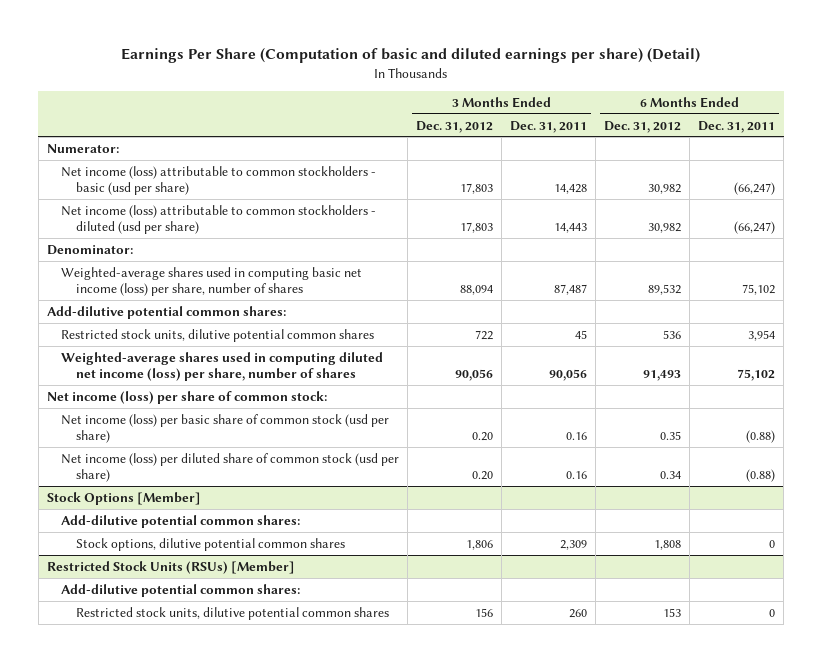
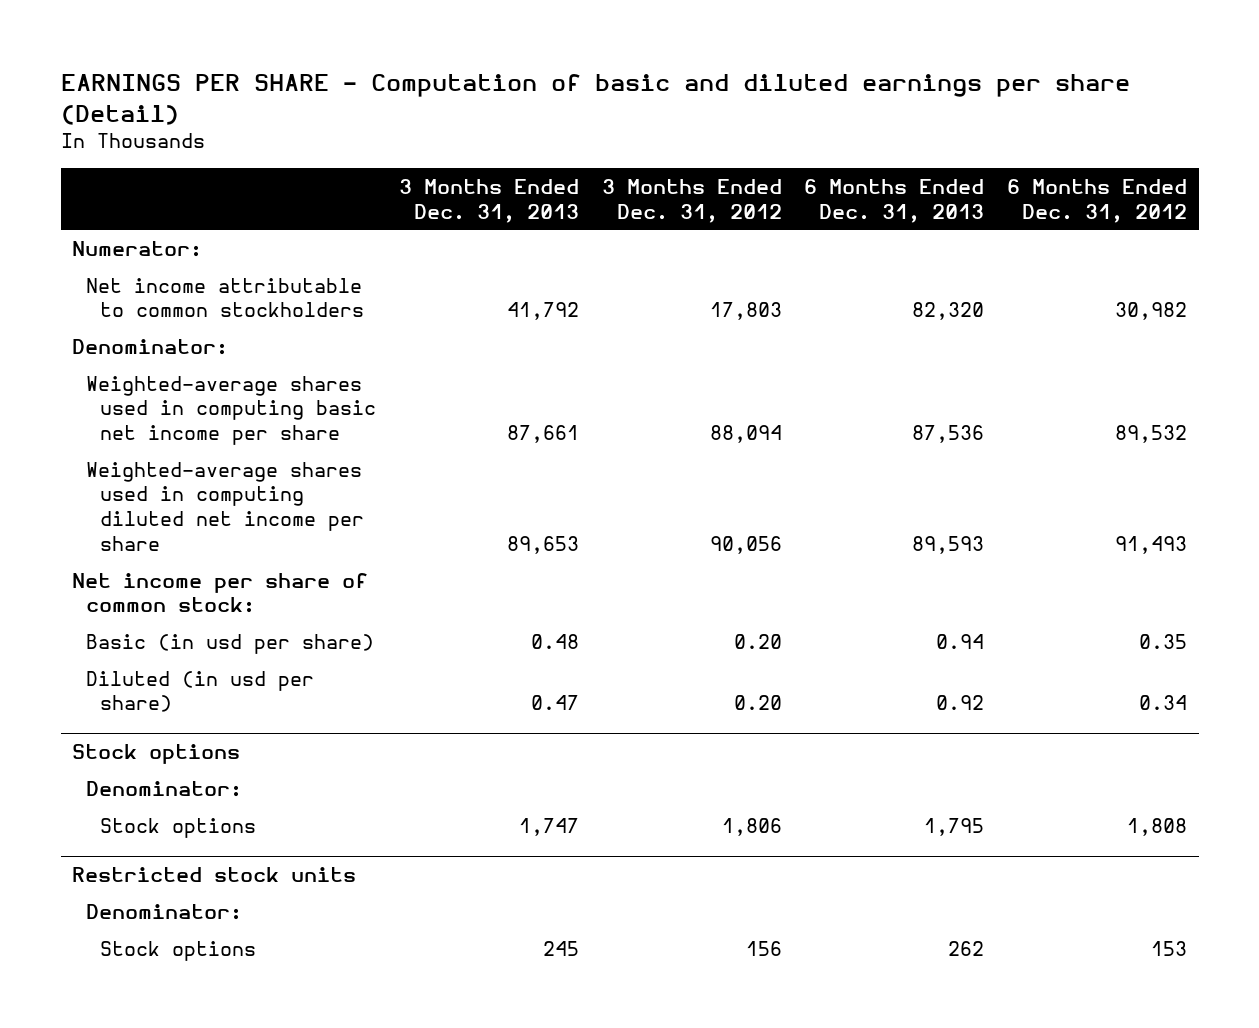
- Earnings Per Share (Computation of basic and diluted earnings per share) (Detail)
+ EARNINGS PER SHARE - Computation of basic and diluted earnings per share (Detail)
- | 3 Months Ended Dec. 31, 2012 | 3 Months Ended Dec. 31, 2011 | 6 Months Ended Dec. 31, 2012 | 6 Months Ended Dec. 31, 2011
+ | 3 Months Ended Dec. 31, 2013 | 3 Months Ended Dec. 31, 2012 | 6 Months Ended Dec. 31, 2013 | 6 Months Ended Dec. 31, 2012
- Net income (loss) attributable to common stockholders - basic (usd per share) | 17,803 | 14,428 | 30,982 | (66,247)
- Net income (loss) attributable to common stockholders - diluted (usd per share) | 17,803 | 14,443 | 30,982 | (66,247)
+ Net income attributable to common stockholders | 41,792 | 17,803 | 82,320 | 30,982
- Weighted-average shares used in computing basic net income (loss) per share, number of shares | 88,094 | 87,487 | 89,532 | 75,102
- Add-dilutive potential common shares:
- Restricted stock units, dilutive potential common shares | 722 | 45 | 536 | 3,954
- Weighted-average shares used in computing diluted net income (loss) per share, number of shares | 90,056 | 90,056 | 91,493 | 75,102
- Net income (loss) per share of common stock:
- Net income (loss) per basic share of common stock (usd per share) | 0.20 | 0.16 | 0.35 | (0.88)
- Net income (loss) per diluted share of common stock (usd per share) | 0.20 | 0.16 | 0.34 | (0.88)
- Stock Options [Member]
- Add-dilutive potential common shares:
- Stock options, dilutive potential common shares | 1,806 | 2,309 | 1,808 | 0
- Restricted Stock Units (RSUs) [Member]
- Add-dilutive potential common shares:
- Restricted stock units, dilutive potential common shares | 156 | 260 | 153 | 0
+ Weighted-average shares used in computing basic net income per share | 87,661 | 88,094 | 87,536 | 89,532
+ Weighted-average shares used in computing diluted net income per share | 89,653 | 90,056 | 89,593 | 91,493
+ Net income per share of common stock:
+ Basic (in usd per share) | 0.48 | 0.20 | 0.94 | 0.35
+ Diluted (in usd per share) | 0.47 | 0.20 | 0.92 | 0.34
+ Stock options
+ Denominator:
+ Stock options | 1,747 | 1,806 | 1,795 | 1,808
+ Restricted stock units
+ Denominator:
+ Stock options | 245 | 156 | 262 | 153

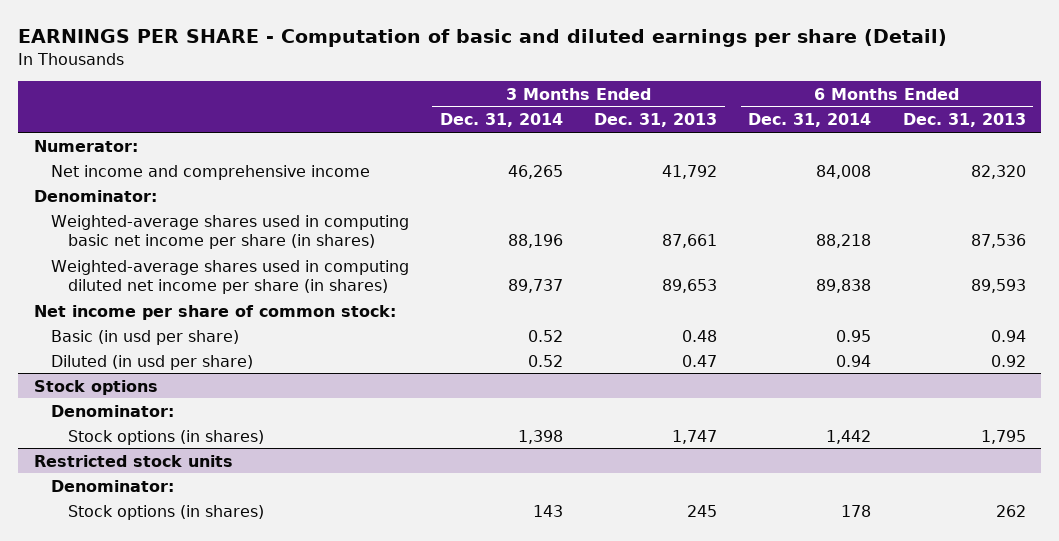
- | 3 Months Ended Dec. 31, 2013 | 3 Months Ended Dec. 31, 2012 | 6 Months Ended Dec. 31, 2013 | 6 Months Ended Dec. 31, 2012
+ | 3 Months Ended Dec. 31, 2014 | 3 Months Ended Dec. 31, 2013 | 6 Months Ended Dec. 31, 2014 | 6 Months Ended Dec. 31, 2013
- Net income attributable to common stockholders | 41,792 | 17,803 | 82,320 | 30,982
+ Net income and comprehensive income | 46,265 | 41,792 | 84,008 | 82,320
- Weighted-average shares used in computing basic net income per share | 87,661 | 88,094 | 87,536 | 89,532
- Weighted-average shares used in computing diluted net income per share | 89,653 | 90,056 | 89,593 | 91,493
+ Weighted-average shares used in computing basic net income per share (in shares) | 88,196 | 87,661 | 88,218 | 87,536
+ Weighted-average shares used in computing diluted net income per share (in shares) | 89,737 | 89,653 | 89,838 | 89,593
@ Stock options
- Stock options | 1,747 | 1,806 | 1,795 | 1,808
+ Stock options (in shares) | 1,398 | 1,747 | 1,442 | 1,795
@ Restricted stock units
- Stock options | 245 | 156 | 262 | 153
+ Stock options (in shares) | 143 | 245 | 178 | 262

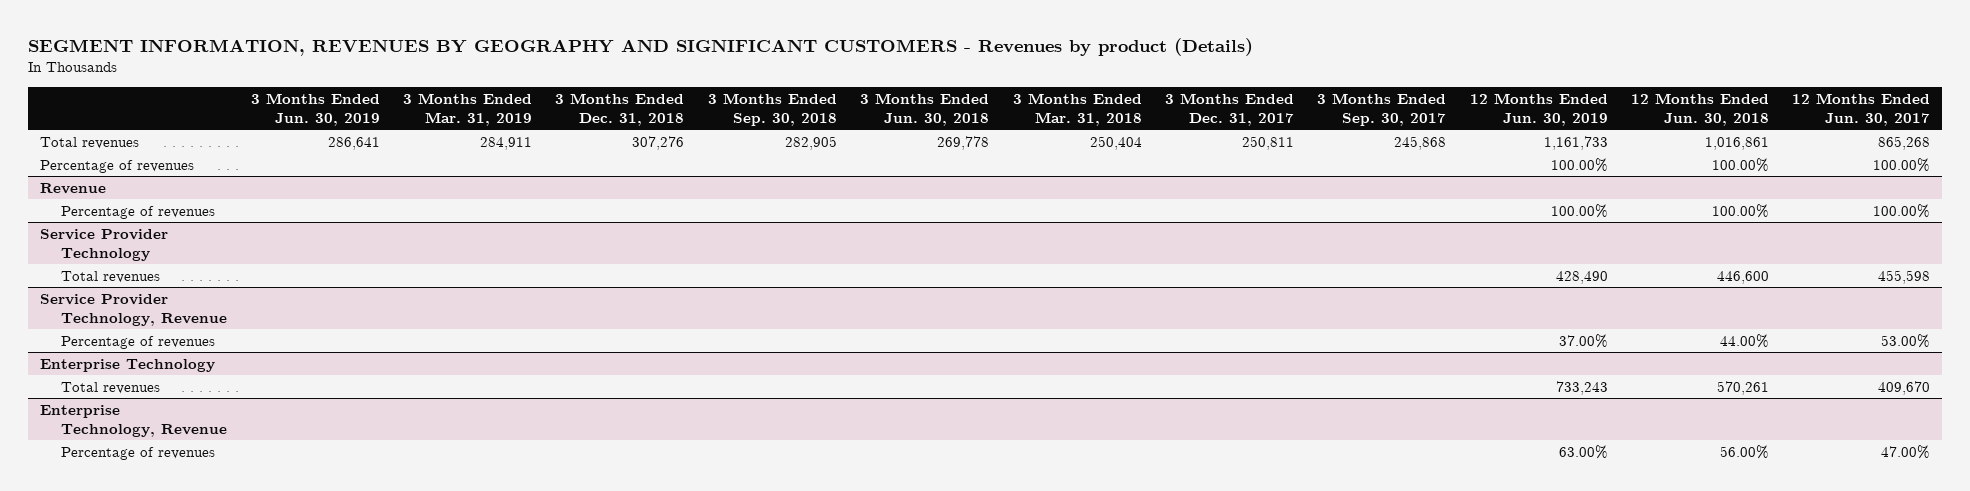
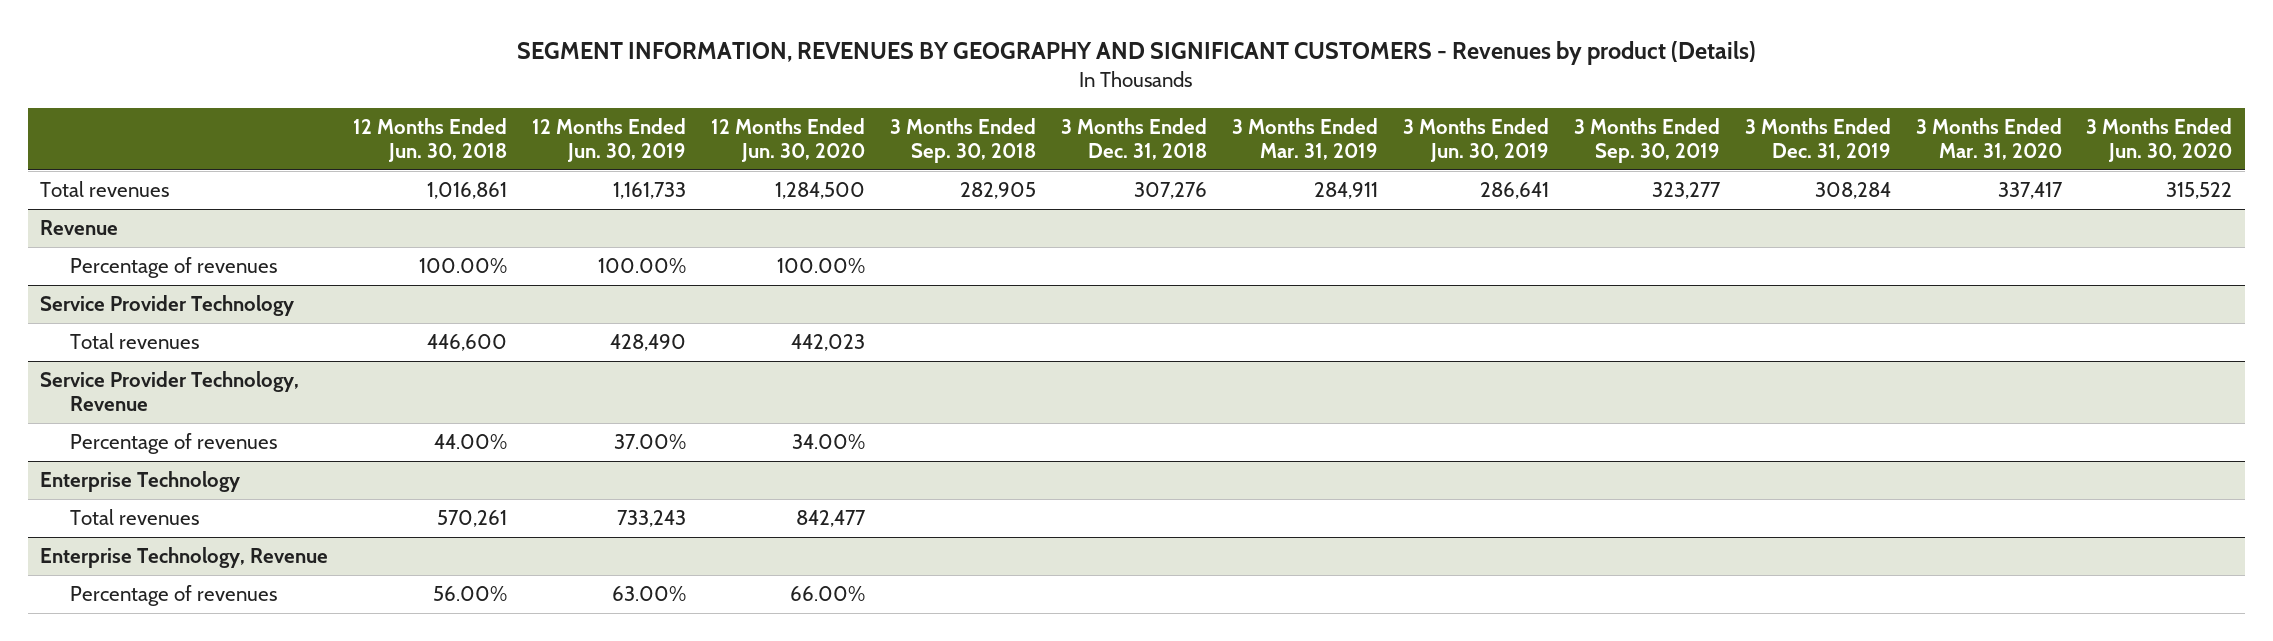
- | 3 Months Ended Jun. 30, 2019 | 3 Months Ended Mar. 31, 2019 | 3 Months Ended Dec. 31, 2018 | 3 Months Ended Sep. 30, 2018 | 3 Months Ended Jun. 30, 2018 | 3 Months Ended Mar. 31, 2018 | 3 Months Ended Dec. 31, 2017 | 3 Months Ended Sep. 30, 2017 | 12 Months Ended Jun. 30, 2019 | 12 Months Ended Jun. 30, 2018 | 12 Months Ended Jun. 30, 2017
+ | 12 Months Ended Jun. 30, 2018 | 12 Months Ended Jun. 30, 2019 | 12 Months Ended Jun. 30, 2020 | 3 Months Ended Sep. 30, 2018 | 3 Months Ended Dec. 31, 2018 | 3 Months Ended Mar. 31, 2019 | 3 Months Ended Jun. 30, 2019 | 3 Months Ended Sep. 30, 2019 | 3 Months Ended Dec. 31, 2019 | 3 Months Ended Mar. 31, 2020 | 3 Months Ended Jun. 30, 2020
- Percentage of revenues | | | | | | | | | 100.00% | 100.00% | 100.00%

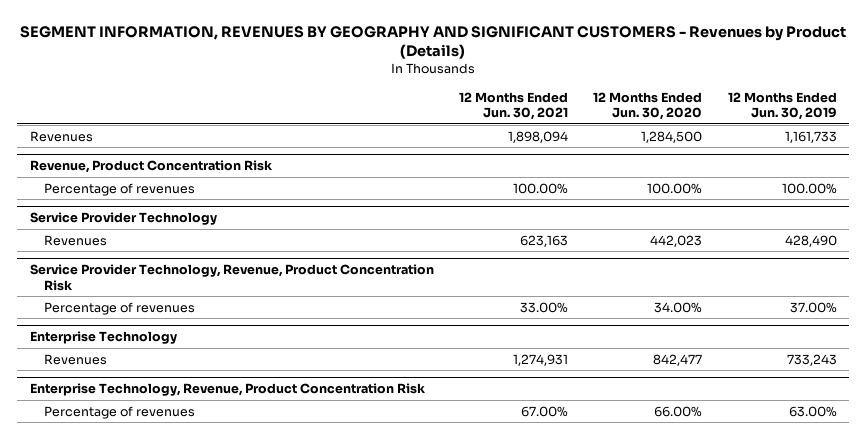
- SEGMENT INFORMATION, REVENUES BY GEOGRAPHY AND SIGNIFICANT CUSTOMERS - Revenues by product (Details)
+ SEGMENT INFORMATION, REVENUES BY GEOGRAPHY AND SIGNIFICANT CUSTOMERS - Revenues by Product (Details)
- | 12 Months Ended Jun. 30, 2018 | 12 Months Ended Jun. 30, 2019 | 12 Months Ended Jun. 30, 2020 | 3 Months Ended Sep. 30, 2018 | 3 Months Ended Dec. 31, 2018 | 3 Months Ended Mar. 31, 2019 | 3 Months Ended Jun. 30, 2019 | 3 Months Ended Sep. 30, 2019 | 3 Months Ended Dec. 31, 2019 | 3 Months Ended Mar. 31, 2020 | 3 Months Ended Jun. 30, 2020
+ | 12 Months Ended Jun. 30, 2021 | 12 Months Ended Jun. 30, 2020 | 12 Months Ended Jun. 30, 2019
- Total revenues | 1,016,861 | 1,161,733 | 1,284,500 | 282,905 | 307,276 | 284,911 | 286,641 | 323,277 | 308,284 | 337,417 | 315,522
- Revenue
+ Revenues | 1,898,094 | 1,284,500 | 1,161,733
+ Revenue, Product Concentration Risk
@ Service Provider Technology
- Total revenues | 446,600 | 428,490 | 442,023 | | | | | | | |
- Service Provider Technology, Revenue
@ Service Provider Technology
+ Revenues | 623,163 | 442,023 | 428,490
+ Service Provider Technology, Revenue, Product Concentration Risk
@ Enterprise Technology
- Total revenues | 570,261 | 733,243 | 842,477 | | | | | | | |
- Enterprise Technology, Revenue
@ Enterprise Technology
+ Revenues | 1,274,931 | 842,477 | 733,243
+ Enterprise Technology, Revenue, Product Concentration Risk

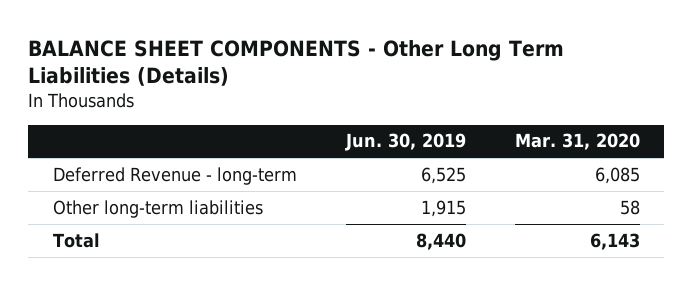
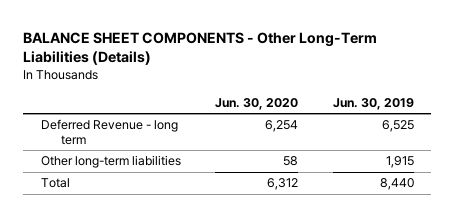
- BALANCE SHEET COMPONENTS - Other Long Term Liabilities (Details)
+ BALANCE SHEET COMPONENTS - Other Long-Term Liabilities (Details)
- | Jun. 30, 2019 | Mar. 31, 2020
+ | Jun. 30, 2020 | Jun. 30, 2019
- Deferred Revenue - long-term | 6,525 | 6,085
+ Deferred Revenue - long term | 6,254 | 6,525

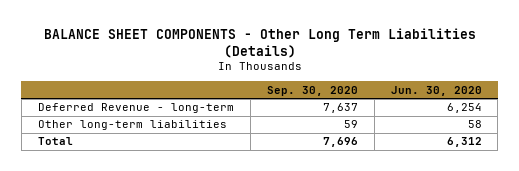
- BALANCE SHEET COMPONENTS - Other Long-Term Liabilities (Details)
+ BALANCE SHEET COMPONENTS - Other Long Term Liabilities (Details)
- | Jun. 30, 2020 | Jun. 30, 2019
+ | Sep. 30, 2020 | Jun. 30, 2020
- Deferred Revenue - long term | 6,254 | 6,525
+ Deferred Revenue - long-term | 7,637 | 6,254

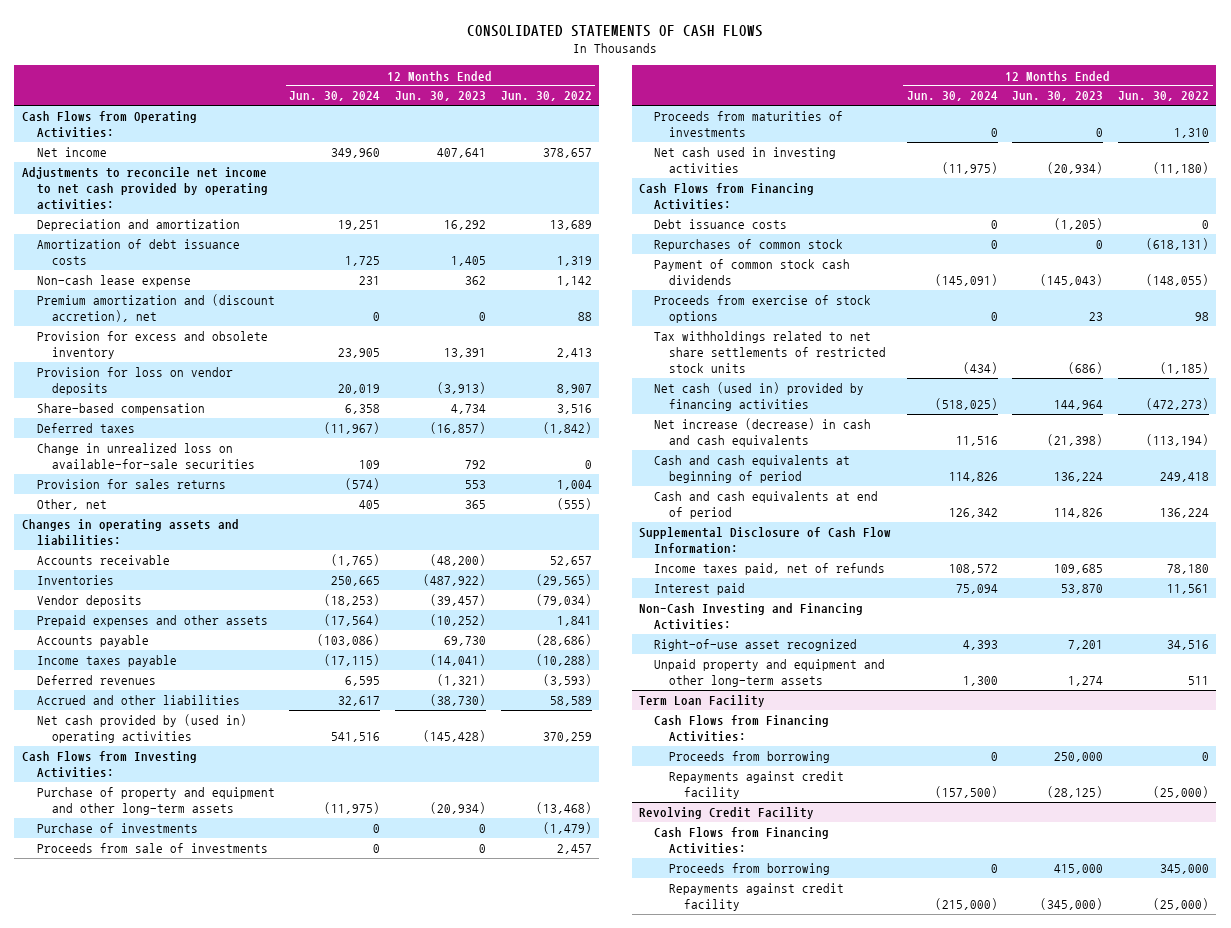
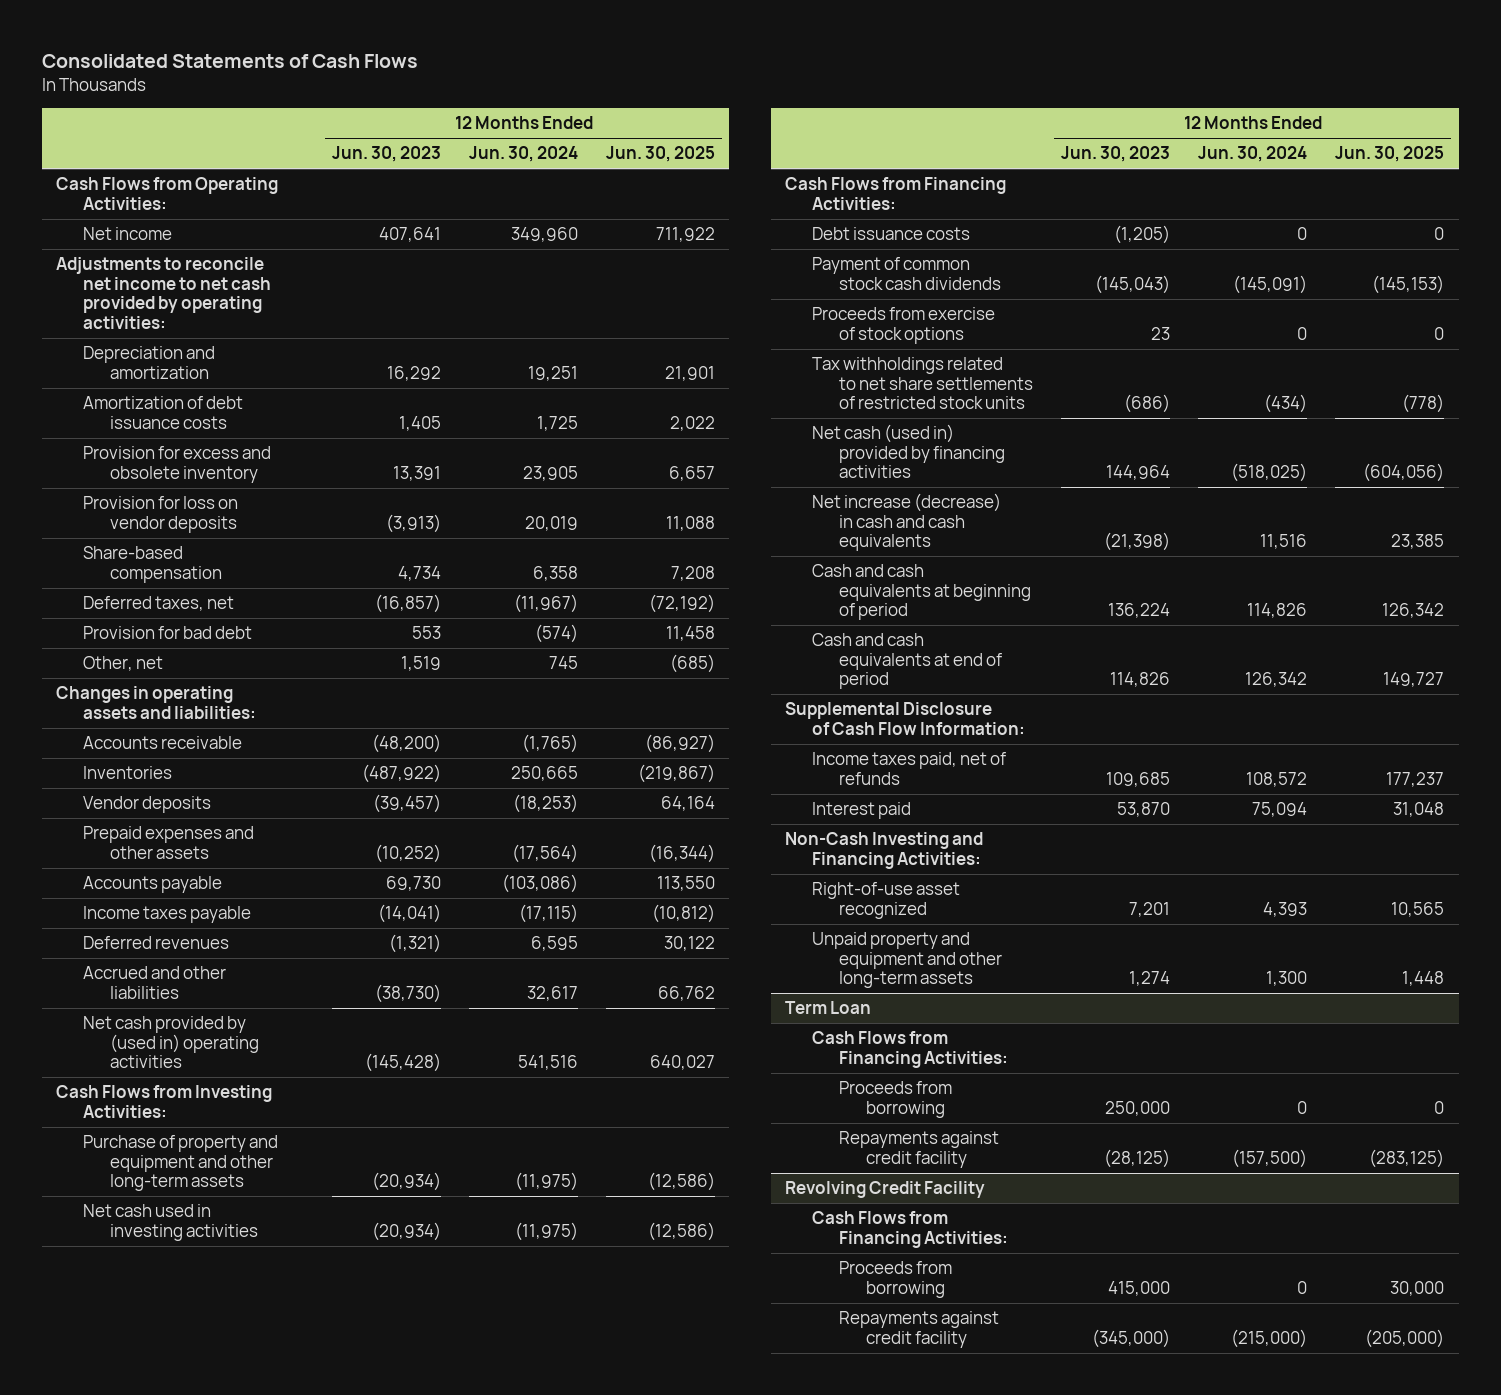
- CONSOLIDATED STATEMENTS OF CASH FLOWS
+ Consolidated Statements of Cash Flows
- | 12 Months Ended Jun. 30, 2024 | 12 Months Ended Jun. 30, 2023 | 12 Months Ended Jun. 30, 2022
+ | 12 Months Ended Jun. 30, 2023 | 12 Months Ended Jun. 30, 2024 | 12 Months Ended Jun. 30, 2025
- Non-cash lease expense | 231 | 362 | 1,142
- Premium amortization and (discount accretion), net | 0 | 0 | 88
- Deferred taxes | (11,967) | (16,857) | (1,842)
- Change in unrealized loss on available-for-sale securities | 109 | 792 | 0
- Provision for sales returns | (574) | 553 | 1,004
- Other, net | 405 | 365 | (555)
+ Deferred taxes, net | (16,857) | (11,967) | (72,192)
+ Provision for bad debt | 553 | (574) | 11,458
+ Other, net | 1,519 | 745 | (685)
- Purchase of investments | 0 | 0 | (1,479)
- Proceeds from sale of investments | 0 | 0 | 2,457
- Proceeds from maturities of investments | 0 | 0 | 1,310
- Repurchases of common stock | 0 | 0 | (618,131)
- Term Loan Facility
+ Term Loan

